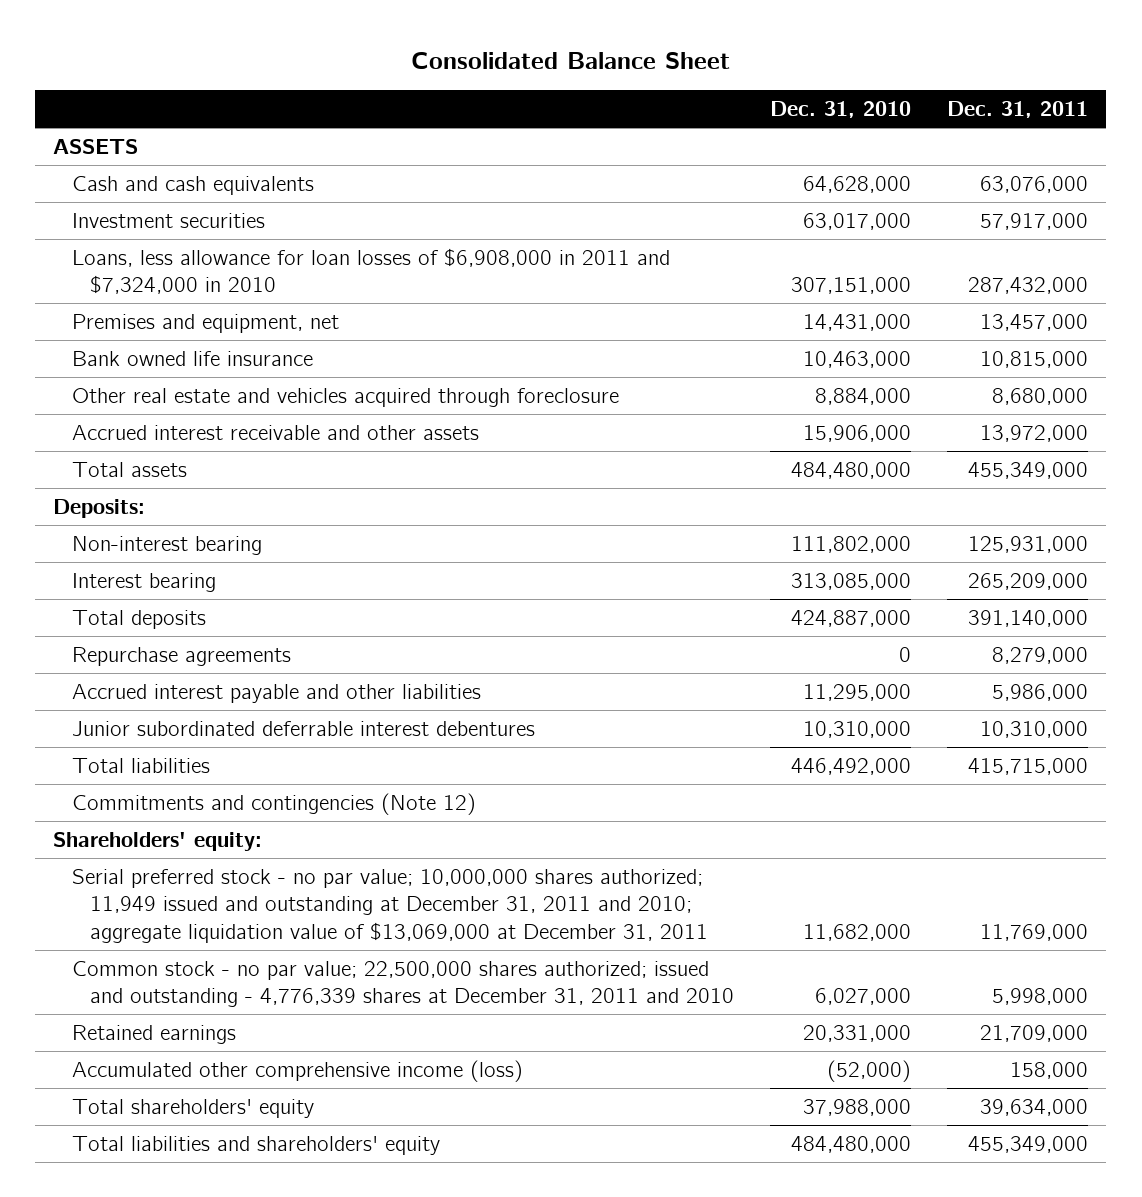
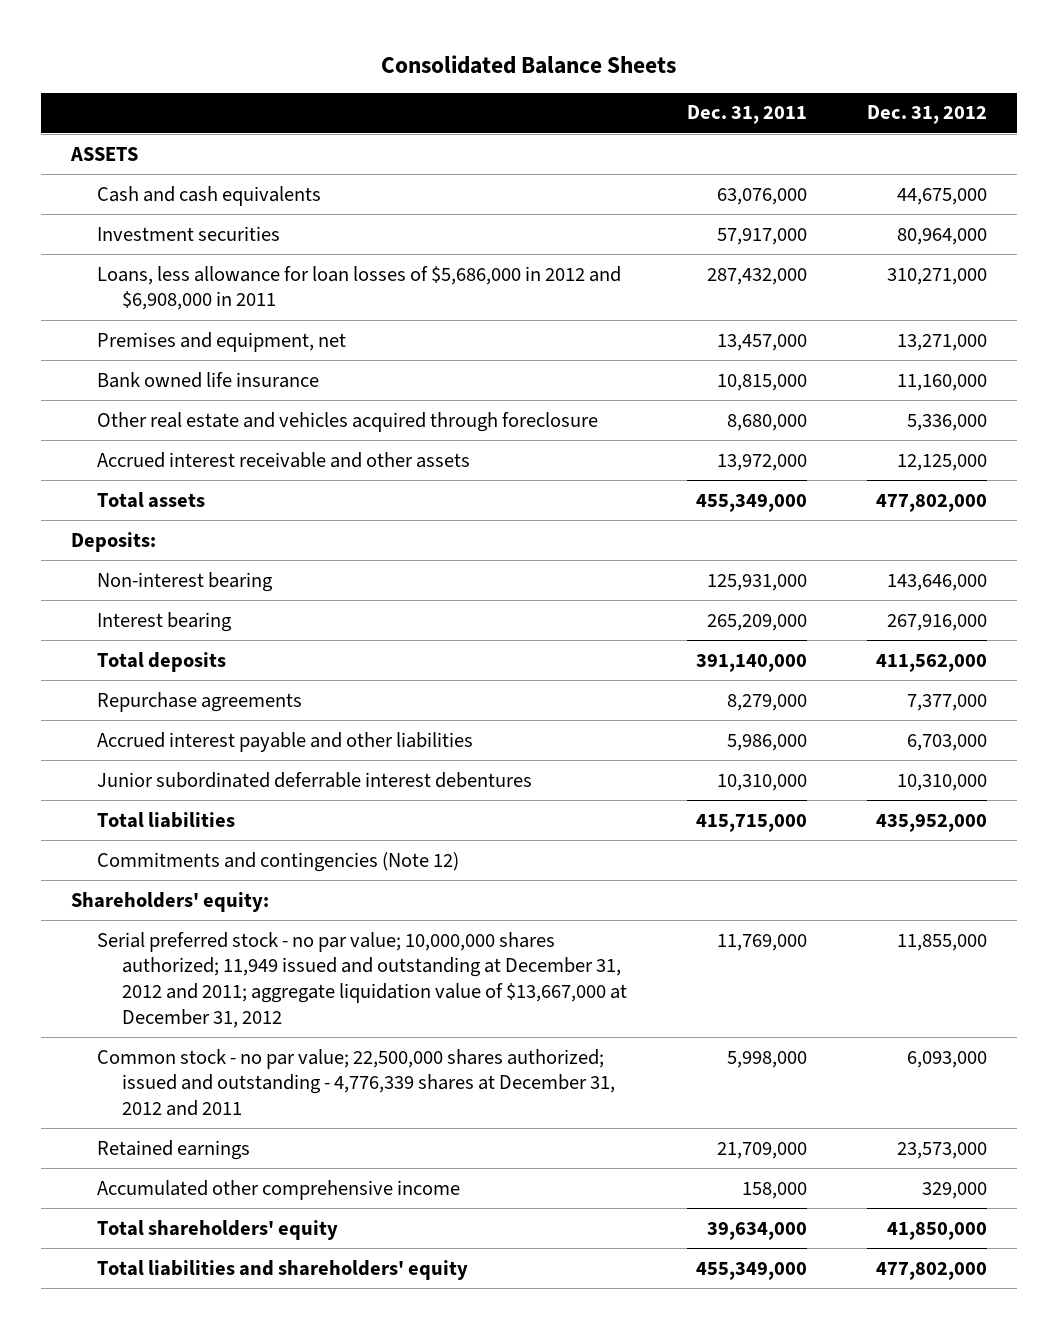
- Consolidated Balance Sheet
+ Consolidated Balance Sheets
- | Dec. 31, 2010 | Dec. 31, 2011
+ | Dec. 31, 2011 | Dec. 31, 2012
- Loans, less allowance for loan losses of $6,908,000 in 2011 and $7,324,000 in 2010 | 307,151,000 | 287,432,000
+ Loans, less allowance for loan losses of $5,686,000 in 2012 and $6,908,000 in 2011 | 287,432,000 | 310,271,000
- Serial preferred stock - no par value; 10,000,000 shares authorized; 11,949 issued and outstanding at December 31, 2011 and 2010; aggregate liquidation value of $13,069,000 at December 31, 2011 | 11,682,000 | 11,769,000
- Common stock - no par value; 22,500,000 shares authorized; issued and outstanding - 4,776,339 shares at December 31, 2011 and 2010 | 6,027,000 | 5,998,000
+ Serial preferred stock - no par value; 10,000,000 shares authorized; 11,949 issued and outstanding at December 31, 2012 and 2011; aggregate liquidation value of $13,667,000 at December 31, 2012 | 11,769,000 | 11,855,000
+ Common stock - no par value; 22,500,000 shares authorized; issued and outstanding - 4,776,339 shares at December 31, 2012 and 2011 | 5,998,000 | 6,093,000
- Accumulated other comprehensive income (loss) | (52,000) | 158,000
+ Accumulated other comprehensive income | 158,000 | 329,000

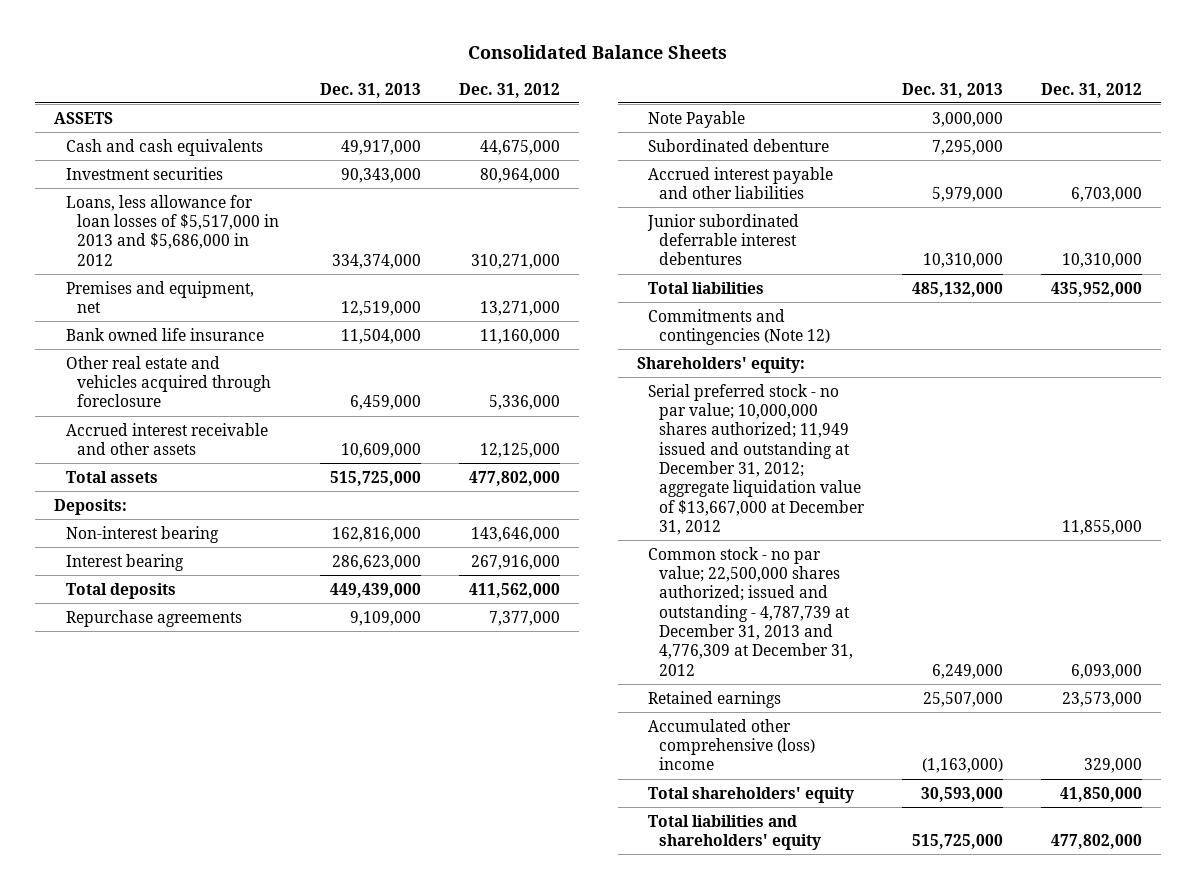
- | Dec. 31, 2011 | Dec. 31, 2012
+ | Dec. 31, 2013 | Dec. 31, 2012
- Loans, less allowance for loan losses of $5,686,000 in 2012 and $6,908,000 in 2011 | 287,432,000 | 310,271,000
+ Loans, less allowance for loan losses of $5,517,000 in 2013 and $5,686,000 in 2012 | 334,374,000 | 310,271,000
+ Note Payable | 3,000,000 |
+ Subordinated debenture | 7,295,000 |
- Serial preferred stock - no par value; 10,000,000 shares authorized; 11,949 issued and outstanding at December 31, 2012 and 2011; aggregate liquidation value of $13,667,000 at December 31, 2012 | 11,769,000 | 11,855,000
- Common stock - no par value; 22,500,000 shares authorized; issued and outstanding - 4,776,339 shares at December 31, 2012 and 2011 | 5,998,000 | 6,093,000
+ Serial preferred stock - no par value; 10,000,000 shares authorized; 11,949 issued and outstanding at December 31, 2012; aggregate liquidation value of $13,667,000 at December 31, 2012 | | 11,855,000
+ Common stock - no par value; 22,500,000 shares authorized; issued and outstanding - 4,787,739 at December 31, 2013 and 4,776,309 at December 31, 2012 | 6,249,000 | 6,093,000
- Accumulated other comprehensive income | 158,000 | 329,000
+ Accumulated other comprehensive (loss) income | (1,163,000) | 329,000

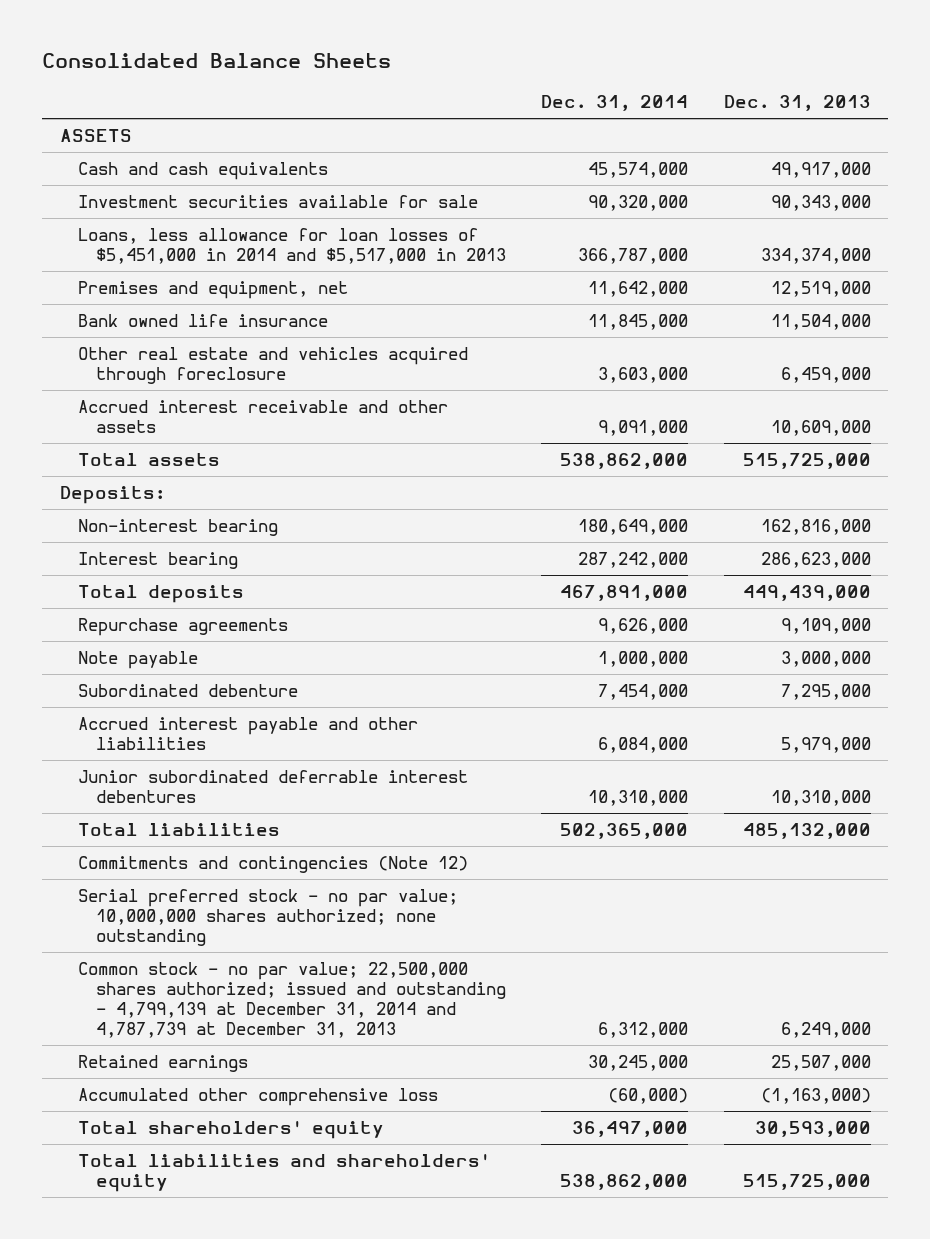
- | Dec. 31, 2013 | Dec. 31, 2012
+ | Dec. 31, 2014 | Dec. 31, 2013
- Investment securities | 90,343,000 | 80,964,000
- Loans, less allowance for loan losses of $5,517,000 in 2013 and $5,686,000 in 2012 | 334,374,000 | 310,271,000
+ Investment securities available for sale | 90,320,000 | 90,343,000
+ Loans, less allowance for loan losses of $5,451,000 in 2014 and $5,517,000 in 2013 | 366,787,000 | 334,374,000
- Note Payable | 3,000,000 |
+ Note payable | 1,000,000 | 3,000,000
- Shareholders' equity:
- Serial preferred stock - no par value; 10,000,000 shares authorized; 11,949 issued and outstanding at December 31, 2012; aggregate liquidation value of $13,667,000 at December 31, 2012 | | 11,855,000
- Common stock - no par value; 22,500,000 shares authorized; issued and outstanding - 4,787,739 at December 31, 2013 and 4,776,309 at December 31, 2012 | 6,249,000 | 6,093,000
+ Serial preferred stock - no par value; 10,000,000 shares authorized; none outstanding
+ Common stock - no par value; 22,500,000 shares authorized; issued and outstanding - 4,799,139 at December 31, 2014 and 4,787,739 at December 31, 2013 | 6,312,000 | 6,249,000
- Accumulated other comprehensive (loss) income | (1,163,000) | 329,000
+ Accumulated other comprehensive loss | (60,000) | (1,163,000)

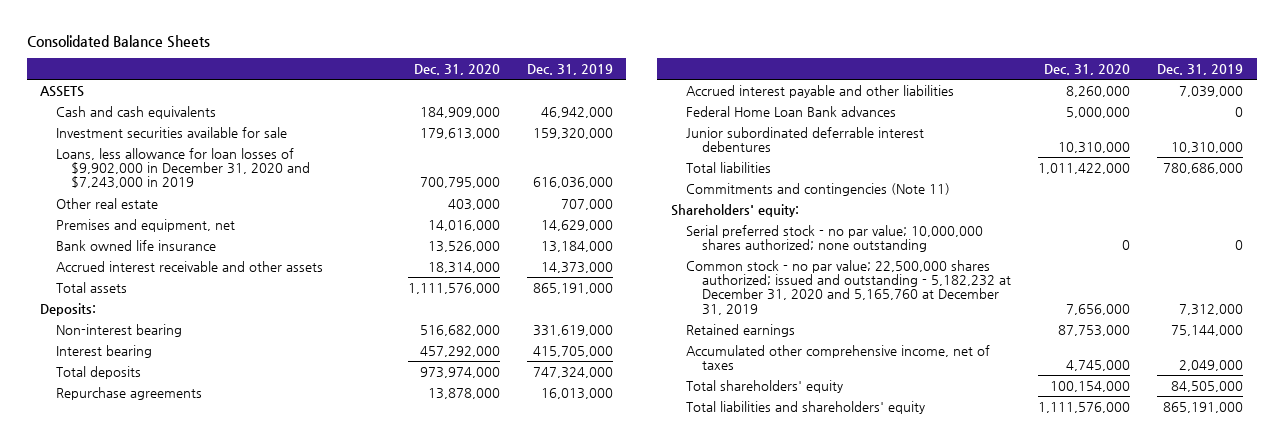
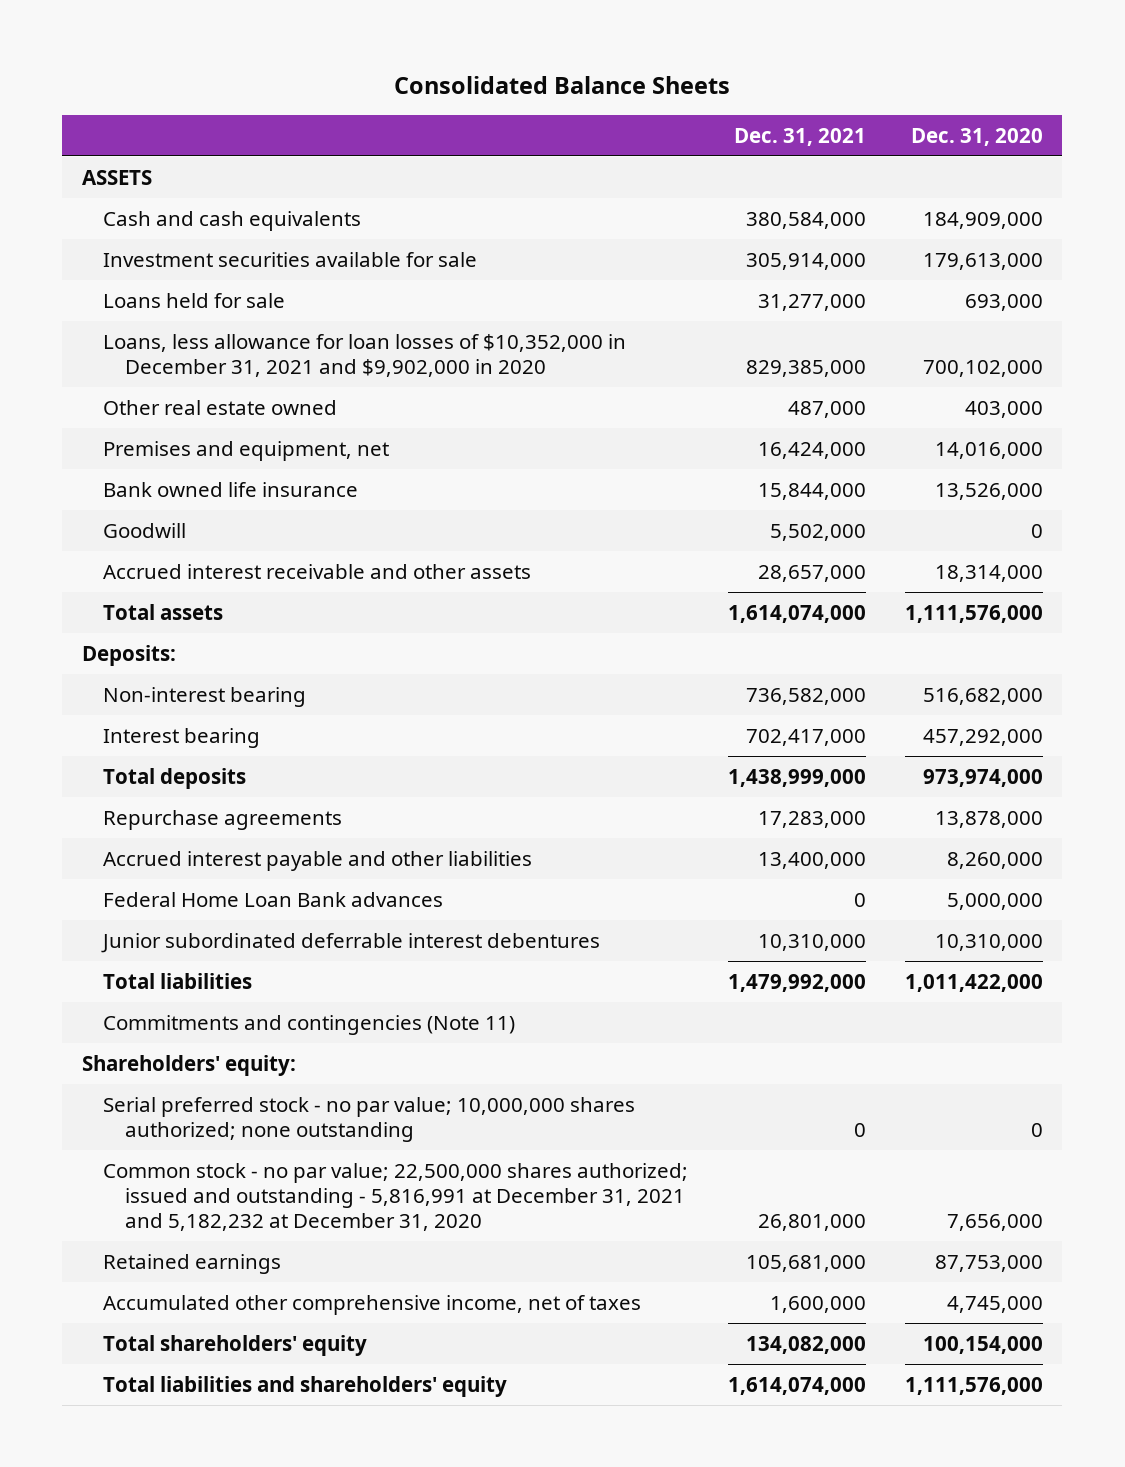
- | Dec. 31, 2020 | Dec. 31, 2019
+ | Dec. 31, 2021 | Dec. 31, 2020
- Loans, less allowance for loan losses of $9,902,000 in December 31, 2020 and $7,243,000 in 2019 | 700,795,000 | 616,036,000
- Other real estate | 403,000 | 707,000
+ Loans held for sale | 31,277,000 | 693,000
+ Loans, less allowance for loan losses of $10,352,000 in December 31, 2021 and $9,902,000 in 2020 | 829,385,000 | 700,102,000
+ Other real estate owned | 487,000 | 403,000
+ Goodwill | 5,502,000 | 0
- Common stock - no par value; 22,500,000 shares authorized; issued and outstanding - 5,182,232 at December 31, 2020 and 5,165,760 at December 31, 2019 | 7,656,000 | 7,312,000
+ Common stock - no par value; 22,500,000 shares authorized; issued and outstanding - 5,816,991 at December 31, 2021 and 5,182,232 at December 31, 2020 | 26,801,000 | 7,656,000

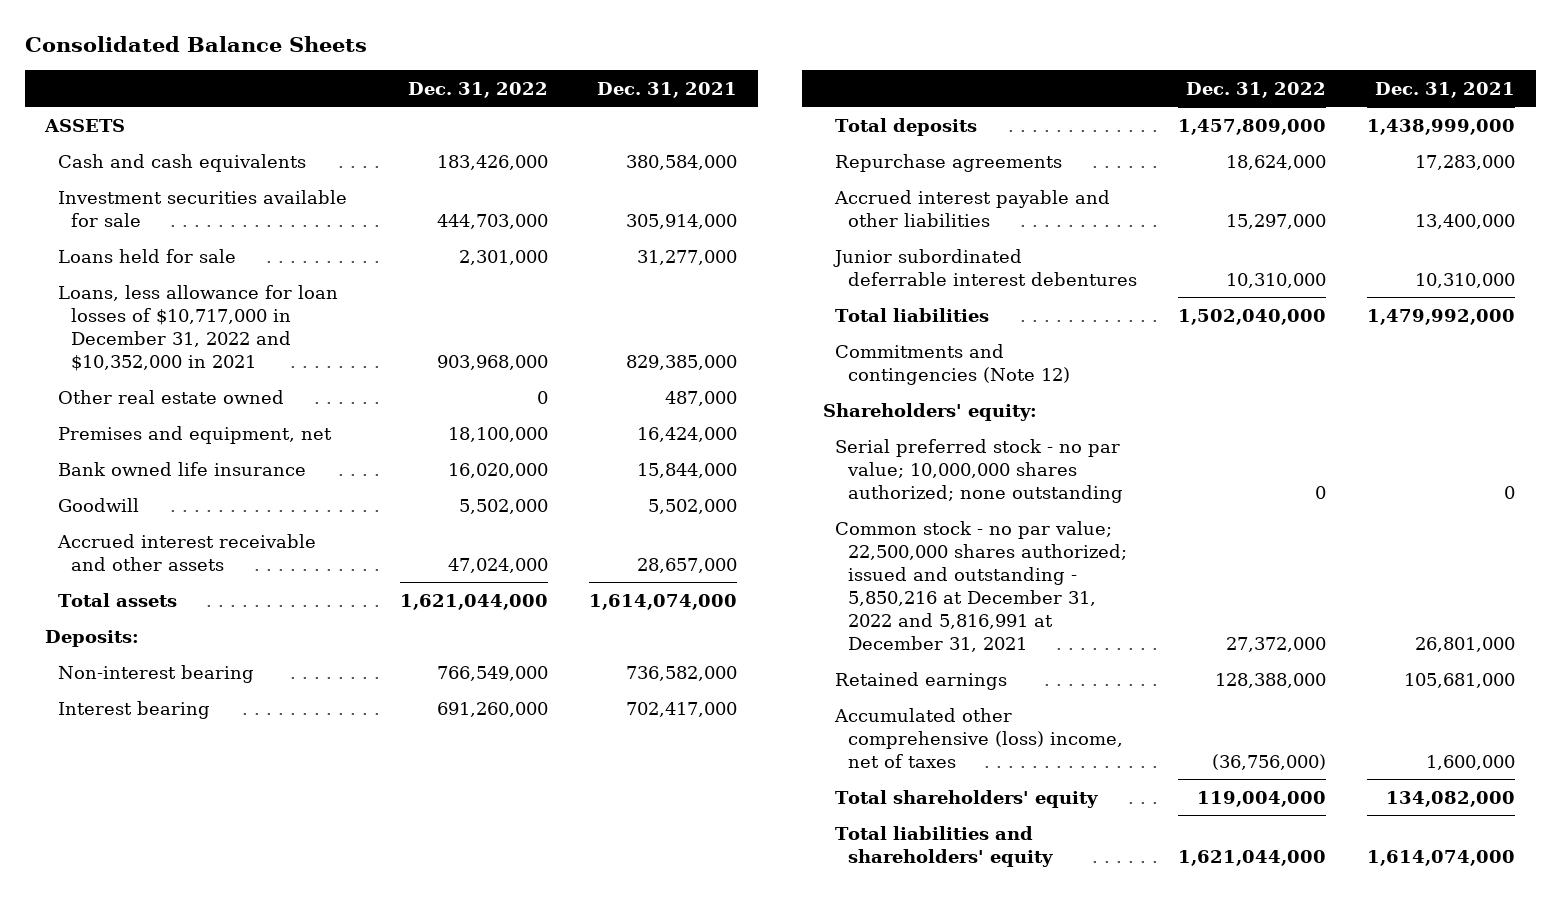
- | Dec. 31, 2021 | Dec. 31, 2020
+ | Dec. 31, 2022 | Dec. 31, 2021
- Loans, less allowance for loan losses of $10,352,000 in December 31, 2021 and $9,902,000 in 2020 | 829,385,000 | 700,102,000
+ Loans, less allowance for loan losses of $10,717,000 in December 31, 2022 and $10,352,000 in 2021 | 903,968,000 | 829,385,000
- Federal Home Loan Bank advances | 0 | 5,000,000
- Commitments and contingencies (Note 11)
+ Commitments and contingencies (Note 12)
- Common stock - no par value; 22,500,000 shares authorized; issued and outstanding - 5,816,991 at December 31, 2021 and 5,182,232 at December 31, 2020 | 26,801,000 | 7,656,000
+ Common stock - no par value; 22,500,000 shares authorized; issued and outstanding - 5,850,216 at December 31, 2022 and 5,816,991 at December 31, 2021 | 27,372,000 | 26,801,000
- Accumulated other comprehensive income, net of taxes | 1,600,000 | 4,745,000
+ Accumulated other comprehensive (loss) income, net of taxes | (36,756,000) | 1,600,000

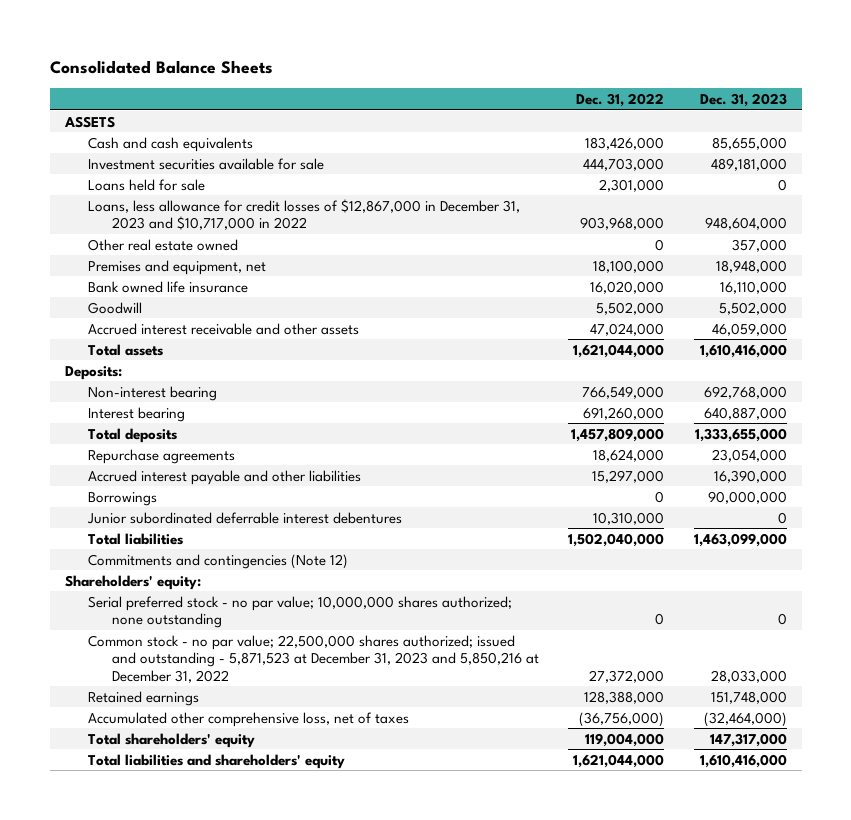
- | Dec. 31, 2022 | Dec. 31, 2021
+ | Dec. 31, 2022 | Dec. 31, 2023
- Loans, less allowance for loan losses of $10,717,000 in December 31, 2022 and $10,352,000 in 2021 | 903,968,000 | 829,385,000
+ Loans, less allowance for credit losses of $12,867,000 in December 31, 2023 and $10,717,000 in 2022 | 903,968,000 | 948,604,000
+ Borrowings | 0 | 90,000,000
- Common stock - no par value; 22,500,000 shares authorized; issued and outstanding - 5,850,216 at December 31, 2022 and 5,816,991 at December 31, 2021 | 27,372,000 | 26,801,000
+ Common stock - no par value; 22,500,000 shares authorized; issued and outstanding - 5,871,523 at December 31, 2023 and 5,850,216 at December 31, 2022 | 27,372,000 | 28,033,000
- Accumulated other comprehensive (loss) income, net of taxes | (36,756,000) | 1,600,000
+ Accumulated other comprehensive loss, net of taxes | (36,756,000) | (32,464,000)

